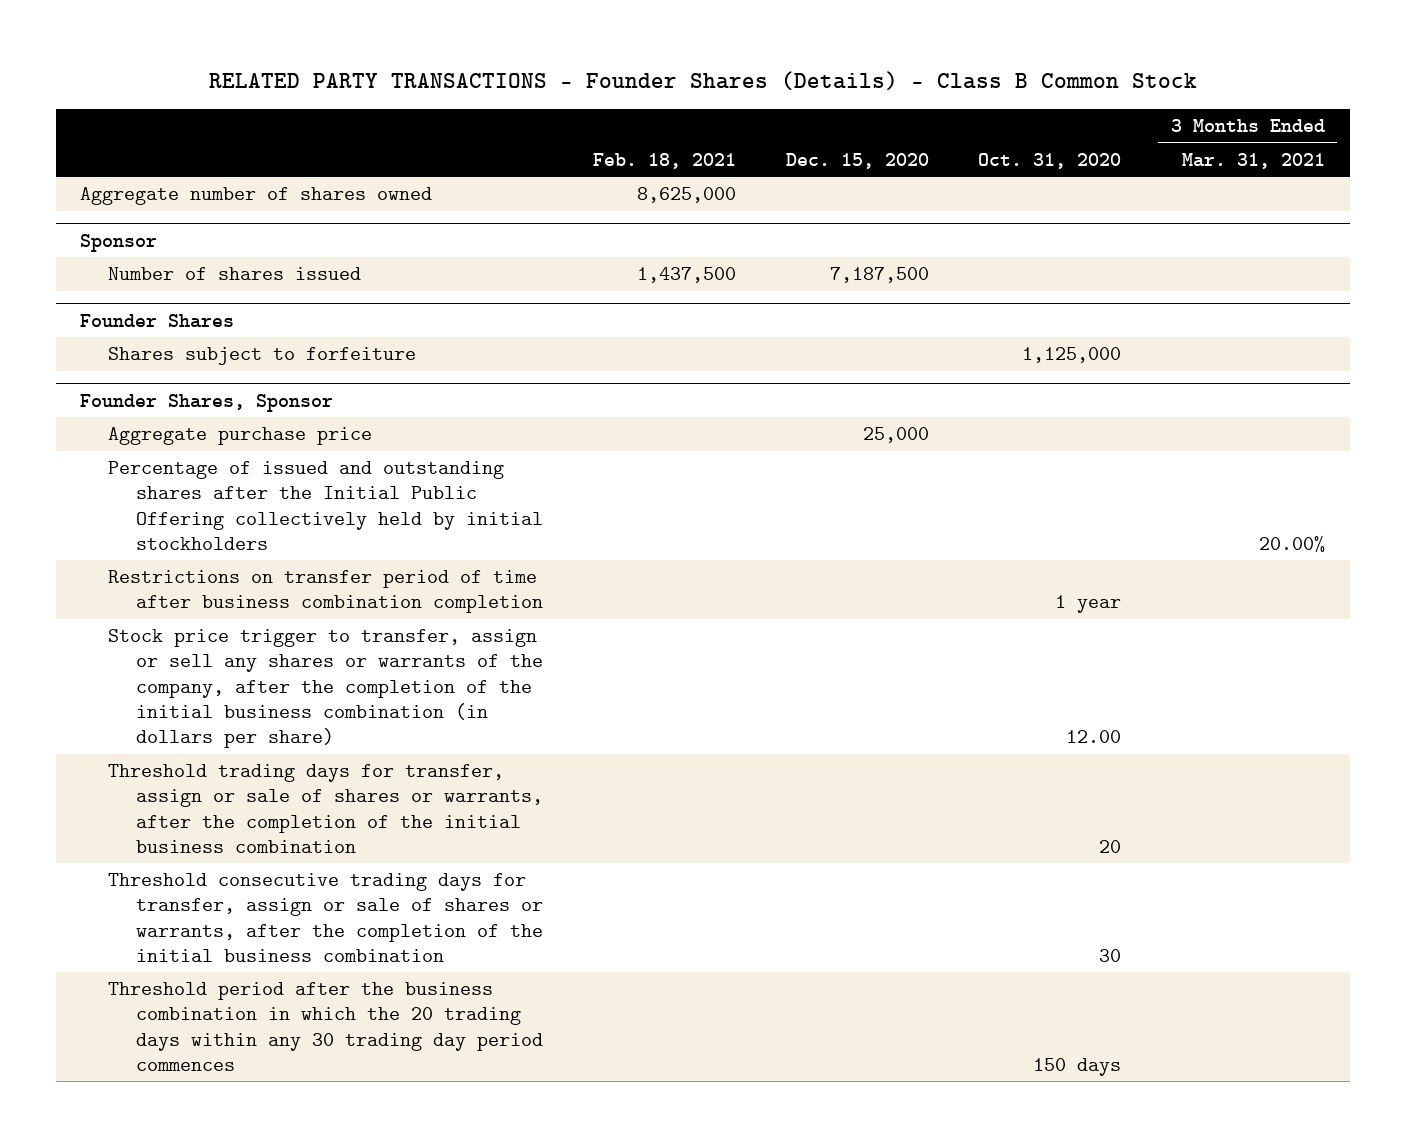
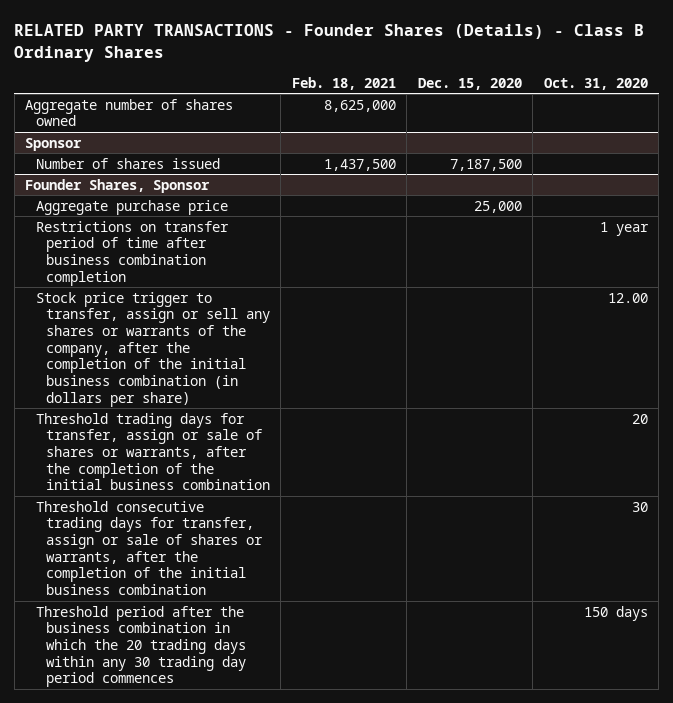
- RELATED PARTY TRANSACTIONS - Founder Shares (Details) - Class B Common Stock
+ RELATED PARTY TRANSACTIONS - Founder Shares (Details) - Class B Ordinary Shares
- | Feb. 18, 2021 | Dec. 15, 2020 | Oct. 31, 2020 | 3 Months Ended Mar. 31, 2021
+ | Feb. 18, 2021 | Dec. 15, 2020 | Oct. 31, 2020
- Founder Shares
- Shares subject to forfeiture | | | 1,125,000 |
@ Founder Shares, Sponsor
- Percentage of issued and outstanding shares after the Initial Public Offering collectively held by initial stockholders | | | | 20.00%

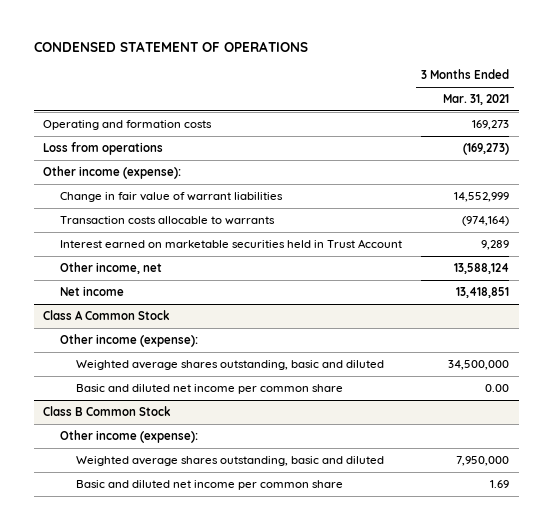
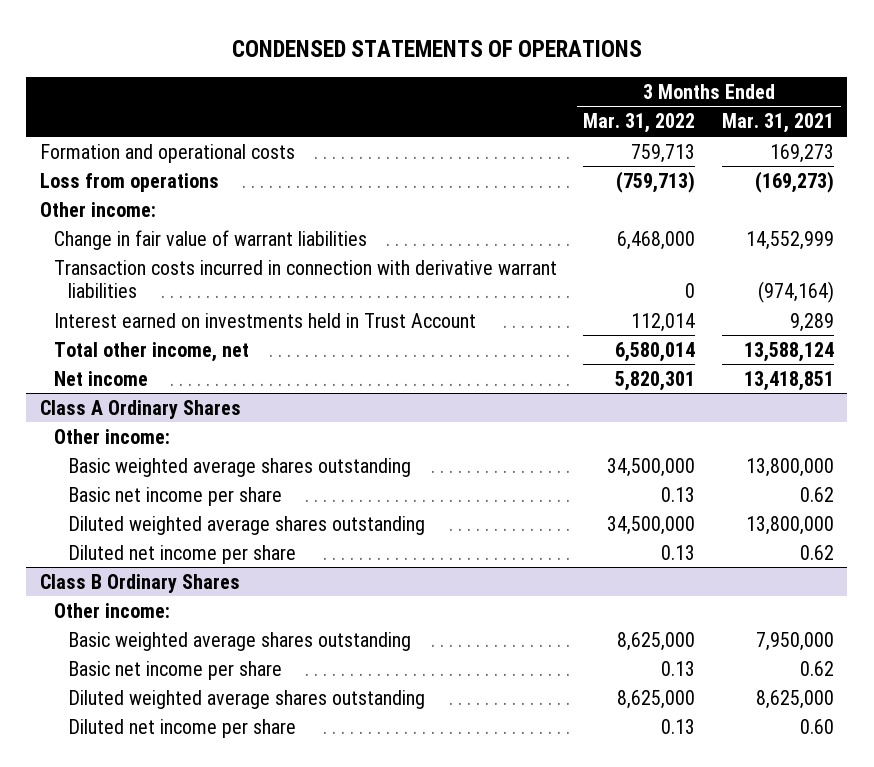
- CONDENSED STATEMENT OF OPERATIONS
+ CONDENSED STATEMENTS OF OPERATIONS
- | 3 Months Ended Mar. 31, 2021
+ | 3 Months Ended Mar. 31, 2022 | 3 Months Ended Mar. 31, 2021
- Operating and formation costs | 169,273
+ Formation and operational costs | 759,713 | 169,273
- Other income (expense):
+ Other income:
- Transaction costs allocable to warrants | (974,164)
- Interest earned on marketable securities held in Trust Account | 9,289
- Other income, net | 13,588,124
+ Transaction costs incurred in connection with derivative warrant liabilities | 0 | (974,164)
+ Interest earned on investments held in Trust Account | 112,014 | 9,289
+ Total other income, net | 6,580,014 | 13,588,124
- Class A Common Stock
- Other income (expense):
- Weighted average shares outstanding, basic and diluted | 34,500,000
- Basic and diluted net income per common share | 0.00
- Class B Common Stock
- Other income (expense):
- Weighted average shares outstanding, basic and diluted | 7,950,000
- Basic and diluted net income per common share | 1.69
+ Class A Ordinary Shares
+ Other income:
+ Basic weighted average shares outstanding | 34,500,000 | 13,800,000
+ Basic net income per share | 0.13 | 0.62
+ Diluted weighted average shares outstanding | 34,500,000 | 13,800,000
+ Diluted net income per share | 0.13 | 0.62
+ Class B Ordinary Shares
+ Other income:
+ Basic weighted average shares outstanding | 8,625,000 | 7,950,000
+ Basic net income per share | 0.13 | 0.62
+ Diluted weighted average shares outstanding | 8,625,000 | 8,625,000
+ Diluted net income per share | 0.13 | 0.60

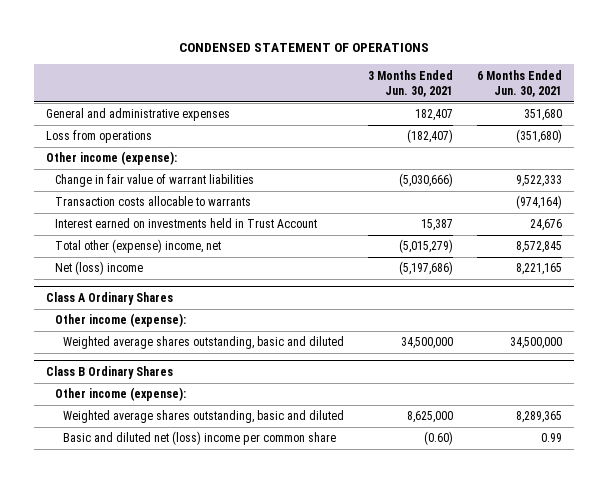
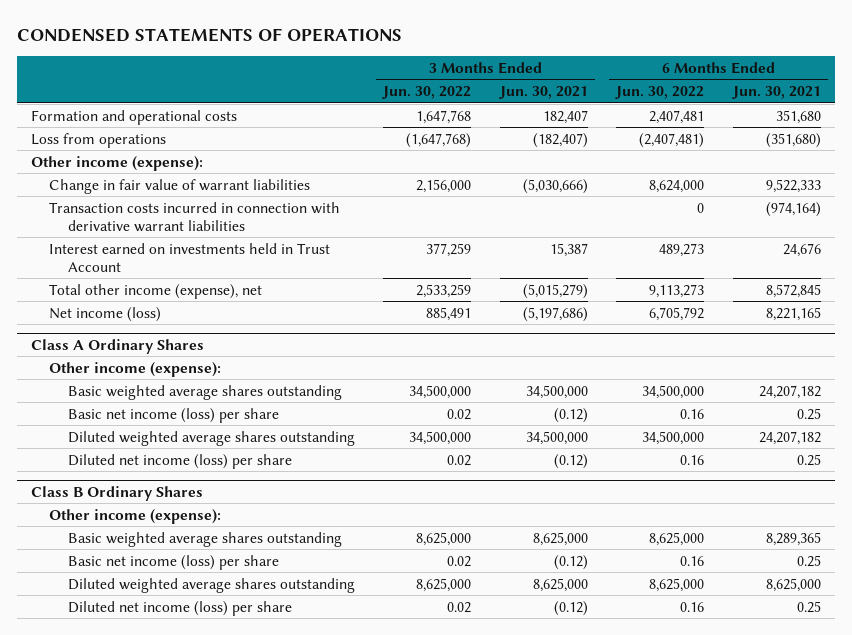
- CONDENSED STATEMENT OF OPERATIONS
+ CONDENSED STATEMENTS OF OPERATIONS
- | 3 Months Ended Jun. 30, 2021 | 6 Months Ended Jun. 30, 2021
+ | 3 Months Ended Jun. 30, 2022 | 3 Months Ended Jun. 30, 2021 | 6 Months Ended Jun. 30, 2022 | 6 Months Ended Jun. 30, 2021
- General and administrative expenses | 182,407 | 351,680
+ Formation and operational costs | 1,647,768 | 182,407 | 2,407,481 | 351,680
- Transaction costs allocable to warrants | | (974,164)
+ Transaction costs incurred in connection with derivative warrant liabilities | | | 0 | (974,164)
- Total other (expense) income, net | (5,015,279) | 8,572,845
- Net (loss) income | (5,197,686) | 8,221,165
+ Total other income (expense), net | 2,533,259 | (5,015,279) | 9,113,273 | 8,572,845
+ Net income (loss) | 885,491 | (5,197,686) | 6,705,792 | 8,221,165
@ Class A Ordinary Shares
- Weighted average shares outstanding, basic and diluted | 34,500,000 | 34,500,000
+ Basic weighted average shares outstanding | 34,500,000 | 34,500,000 | 34,500,000 | 24,207,182
+ Basic net income (loss) per share | 0.02 | (0.12) | 0.16 | 0.25
+ Diluted weighted average shares outstanding | 34,500,000 | 34,500,000 | 34,500,000 | 24,207,182
+ Diluted net income (loss) per share | 0.02 | (0.12) | 0.16 | 0.25
@ Class B Ordinary Shares
- Weighted average shares outstanding, basic and diluted | 8,625,000 | 8,289,365
- Basic and diluted net (loss) income per common share | (0.60) | 0.99
+ Basic weighted average shares outstanding | 8,625,000 | 8,625,000 | 8,625,000 | 8,289,365
+ Basic net income (loss) per share | 0.02 | (0.12) | 0.16 | 0.25
+ Diluted weighted average shares outstanding | 8,625,000 | 8,625,000 | 8,625,000 | 8,625,000
+ Diluted net income (loss) per share | 0.02 | (0.12) | 0.16 | 0.25

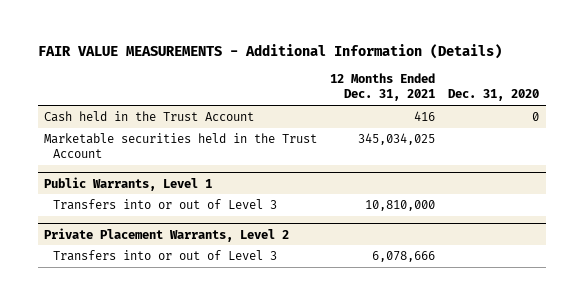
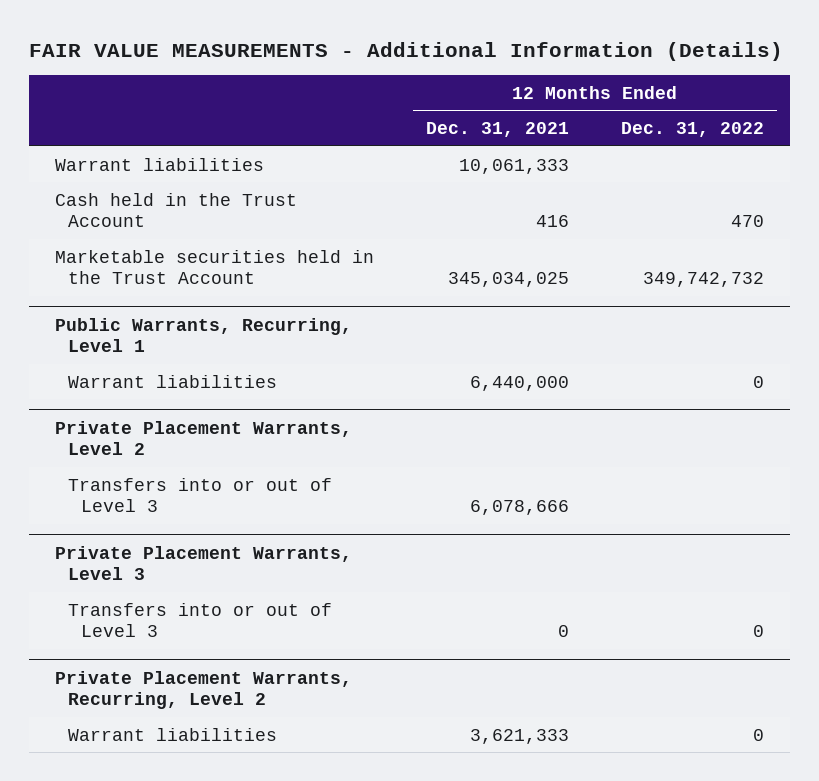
- | 12 Months Ended Dec. 31, 2021 | Dec. 31, 2020
+ | 12 Months Ended Dec. 31, 2021 | 12 Months Ended Dec. 31, 2022
+ Warrant liabilities | 10,061,333 |
- Public Warrants, Level 1
- Transfers into or out of Level 3 | 10,810,000 |
+ Public Warrants, Recurring, Level 1
+ Warrant liabilities | 6,440,000 | 0
+ Private Placement Warrants, Level 3
+ Transfers into or out of Level 3 | 0 | 0
+ Private Placement Warrants, Recurring, Level 2
+ Warrant liabilities | 3,621,333 | 0

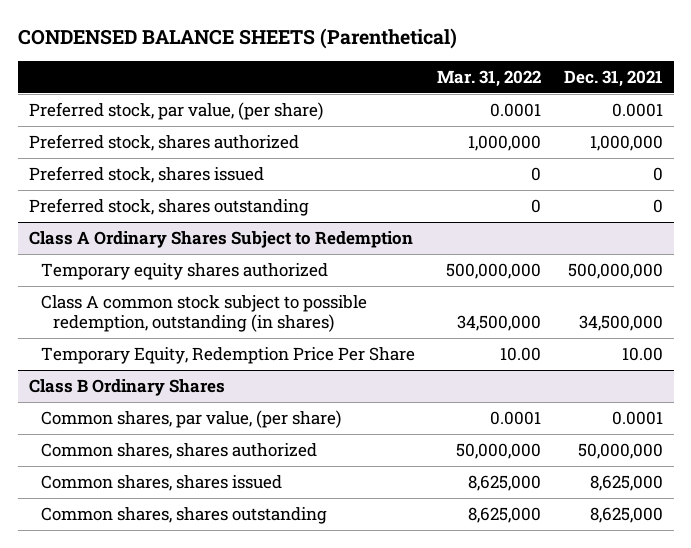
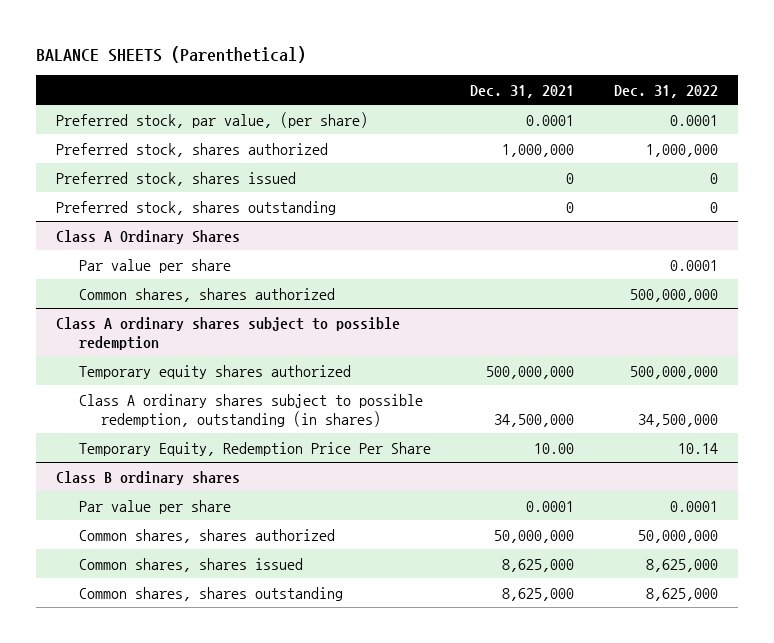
- CONDENSED BALANCE SHEETS (Parenthetical)
+ BALANCE SHEETS (Parenthetical)
- | Mar. 31, 2022 | Dec. 31, 2021
+ | Dec. 31, 2021 | Dec. 31, 2022
- Class A Ordinary Shares Subject to Redemption
+ Class A Ordinary Shares
+ Par value per share | | 0.0001
+ Common shares, shares authorized | | 500,000,000
+ Class A ordinary shares subject to possible redemption
- Class A common stock subject to possible redemption, outstanding (in shares) | 34,500,000 | 34,500,000
+ Class A ordinary shares subject to possible redemption, outstanding (in shares) | 34,500,000 | 34,500,000
- Class B Ordinary Shares
- Common shares, par value, (per share) | 0.0001 | 0.0001
+ Class B ordinary shares
+ Par value per share | 0.0001 | 0.0001

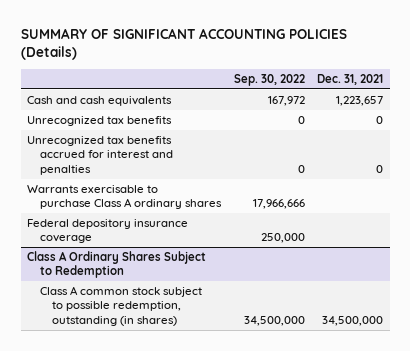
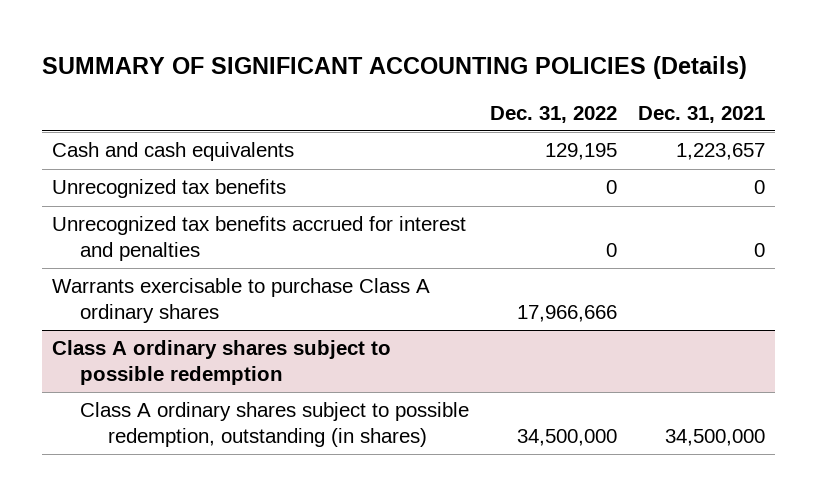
- | Sep. 30, 2022 | Dec. 31, 2021
+ | Dec. 31, 2022 | Dec. 31, 2021
- Federal depository insurance coverage | 250,000 |
- Class A Ordinary Shares Subject to Redemption
- Class A common stock subject to possible redemption, outstanding (in shares) | 34,500,000 | 34,500,000
+ Class A ordinary shares subject to possible redemption
+ Class A ordinary shares subject to possible redemption, outstanding (in shares) | 34,500,000 | 34,500,000

